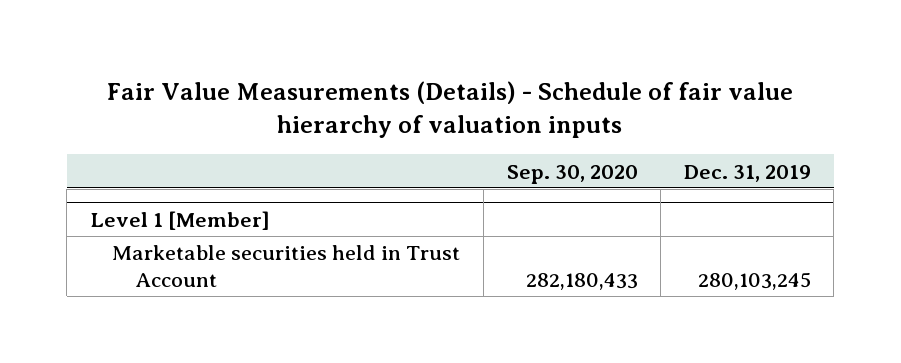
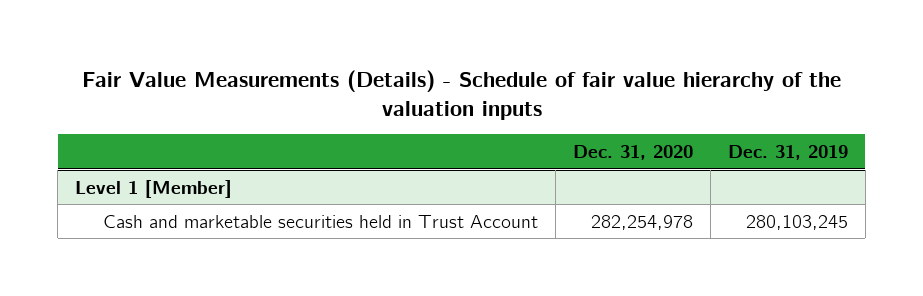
- Fair Value Measurements (Details) - Schedule of fair value hierarchy of valuation inputs
+ Fair Value Measurements (Details) - Schedule of fair value hierarchy of the valuation inputs
- | Sep. 30, 2020 | Dec. 31, 2019
+ | Dec. 31, 2020 | Dec. 31, 2019
@ Level 1 [Member]
- Marketable securities held in Trust Account | 282,180,433 | 280,103,245
+ Cash and marketable securities held in Trust Account | 282,254,978 | 280,103,245

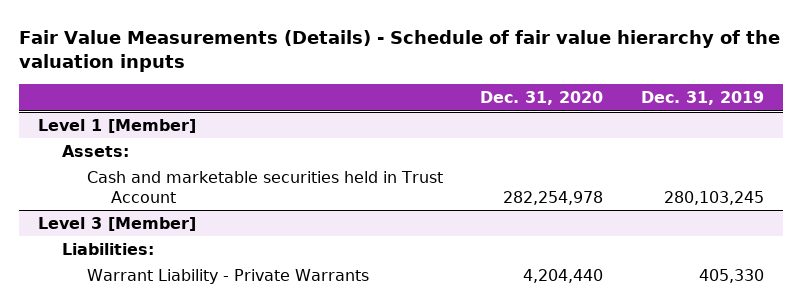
@ Level 1 [Member]
+ Assets:
+ Level 3 [Member]
+ Liabilities:
+ Warrant Liability - Private Warrants | 4,204,440 | 405,330

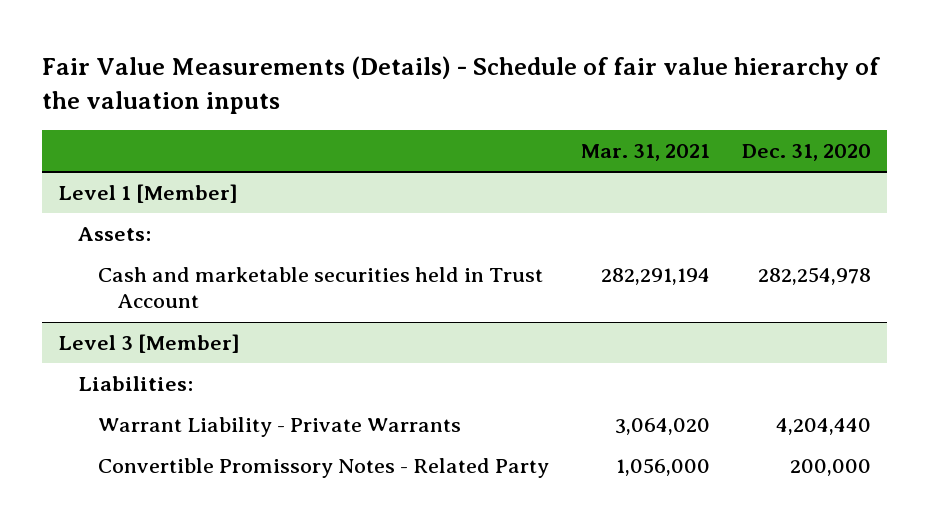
- | Dec. 31, 2020 | Dec. 31, 2019
+ | Mar. 31, 2021 | Dec. 31, 2020
@ Level 3 [Member]
+ Convertible Promissory Notes - Related Party | 1,056,000 | 200,000

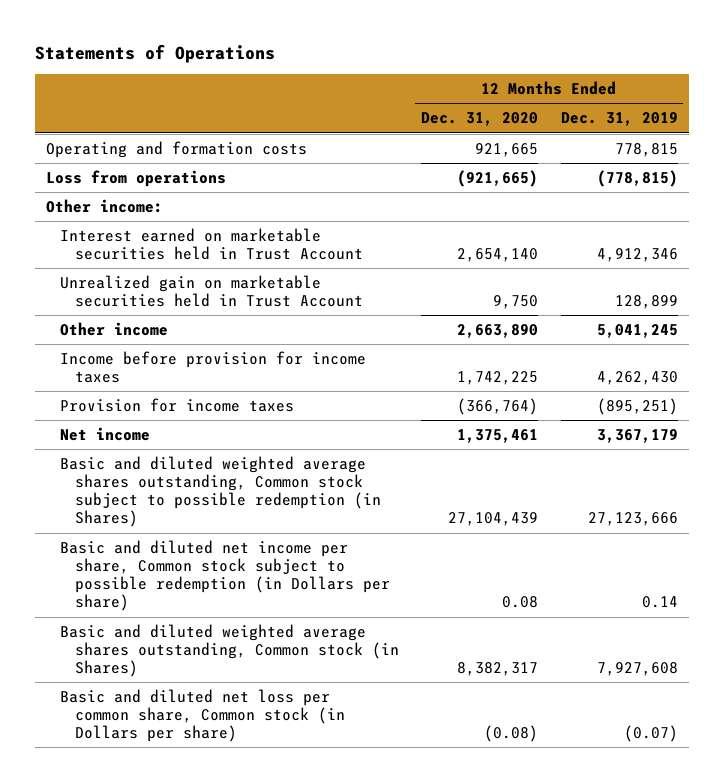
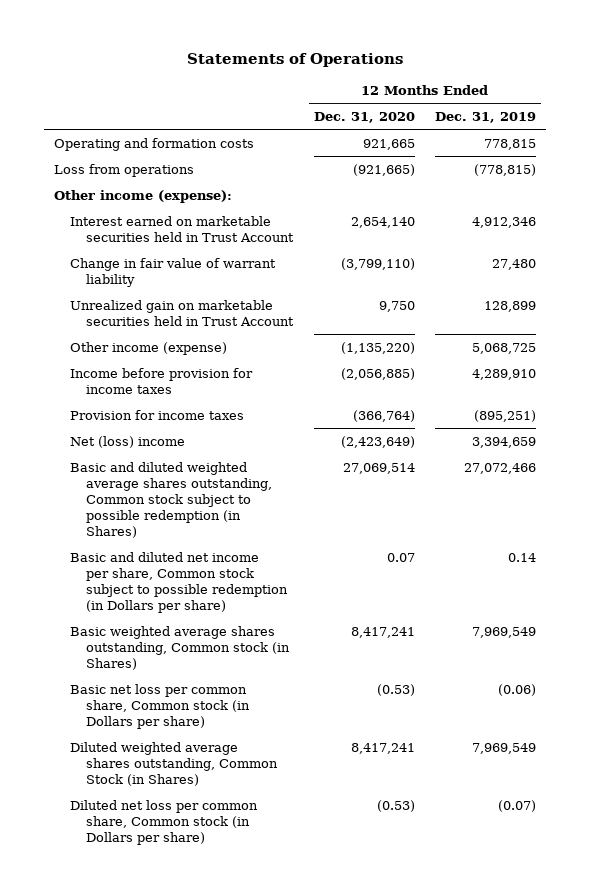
- Other income:
+ Other income (expense):
+ Change in fair value of warrant liability | (3,799,110) | 27,480
- Other income | 2,663,890 | 5,041,245
- Income before provision for income taxes | 1,742,225 | 4,262,430
+ Other income (expense) | (1,135,220) | 5,068,725
+ Income before provision for income taxes | (2,056,885) | 4,289,910
- Net income | 1,375,461 | 3,367,179
- Basic and diluted weighted average shares outstanding, Common stock subject to possible redemption (in Shares) | 27,104,439 | 27,123,666
- Basic and diluted net income per share, Common stock subject to possible redemption (in Dollars per share) | 0.08 | 0.14
- Basic and diluted weighted average shares outstanding, Common stock (in Shares) | 8,382,317 | 7,927,608
- Basic and diluted net loss per common share, Common stock (in Dollars per share) | (0.08) | (0.07)
+ Net (loss) income | (2,423,649) | 3,394,659
+ Basic and diluted weighted average shares outstanding, Common stock subject to possible redemption (in Shares) | 27,069,514 | 27,072,466
+ Basic and diluted net income per share, Common stock subject to possible redemption (in Dollars per share) | 0.07 | 0.14
+ Basic weighted average shares outstanding, Common stock (in Shares) | 8,417,241 | 7,969,549
+ Basic net loss per common share, Common stock (in Dollars per share) | (0.53) | (0.06)
+ Diluted weighted average shares outstanding, Common Stock (in Shares) | 8,417,241 | 7,969,549
+ Diluted net loss per common share, Common stock (in Dollars per share) | (0.53) | (0.07)

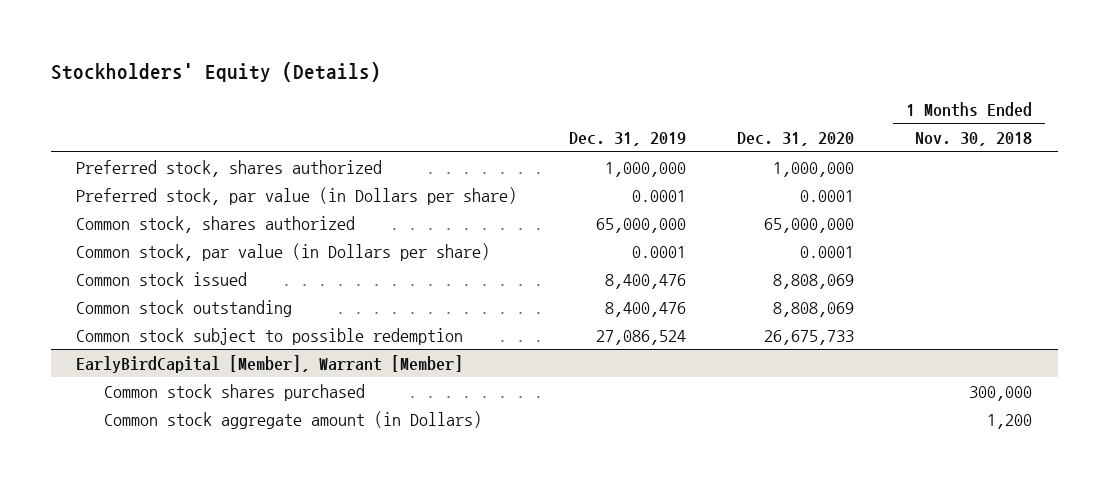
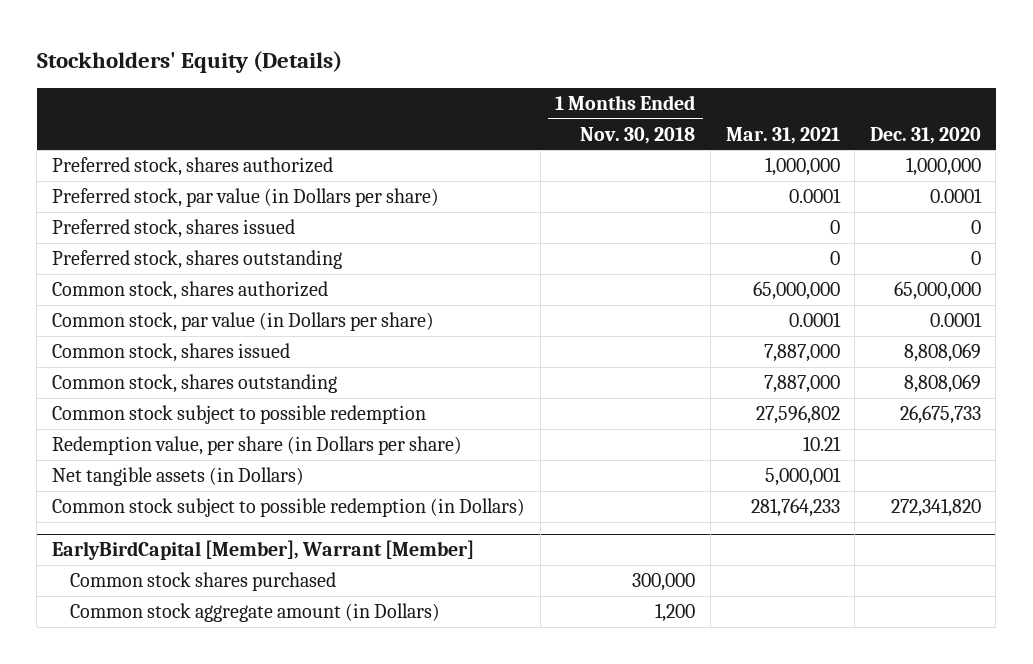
- | Dec. 31, 2019 | Dec. 31, 2020 | 1 Months Ended Nov. 30, 2018
+ | 1 Months Ended Nov. 30, 2018 | Mar. 31, 2021 | Dec. 31, 2020
+ Preferred stock, shares issued | | 0 | 0
+ Preferred stock, shares outstanding | | 0 | 0
- Common stock issued | 8,400,476 | 8,808,069 |
- Common stock outstanding | 8,400,476 | 8,808,069 |
+ Common stock, shares issued | | 7,887,000 | 8,808,069
+ Common stock, shares outstanding | | 7,887,000 | 8,808,069
+ Redemption value, per share (in Dollars per share) | | 10.21 |
+ Net tangible assets (in Dollars) | | 5,000,001 |
+ Common stock subject to possible redemption (in Dollars) | | 281,764,233 | 272,341,820

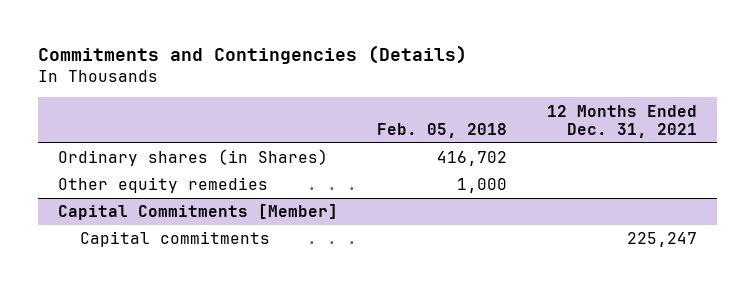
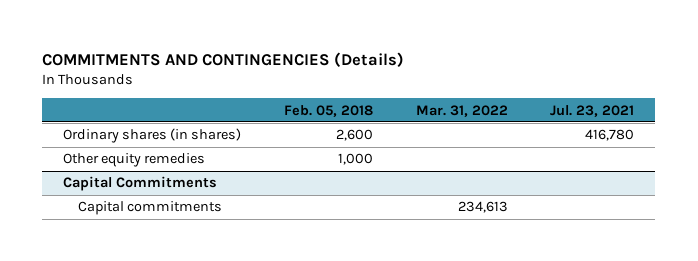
- Commitments and Contingencies (Details)
+ COMMITMENTS AND CONTINGENCIES (Details)
- | Feb. 05, 2018 | 12 Months Ended Dec. 31, 2021
+ | Feb. 05, 2018 | Mar. 31, 2022 | Jul. 23, 2021
- Ordinary shares (in Shares) | 416,702 |
+ Ordinary shares (in shares) | 2,600 | | 416,780
- Capital Commitments [Member]
+ Capital Commitments

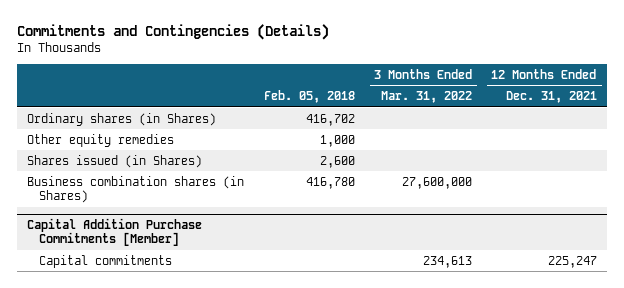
- COMMITMENTS AND CONTINGENCIES (Details)
+ Commitments and Contingencies (Details)
- | Feb. 05, 2018 | Mar. 31, 2022 | Jul. 23, 2021
+ | Feb. 05, 2018 | 3 Months Ended Mar. 31, 2022 | 12 Months Ended Dec. 31, 2021
- Ordinary shares (in shares) | 2,600 | | 416,780
+ Ordinary shares (in Shares) | 416,702 | |
- Capital Commitments
+ Shares issued (in Shares) | 2,600 | |
+ Business combination shares (in Shares) | 416,780 | 27,600,000 |
+ Capital Addition Purchase Commitments [Member]

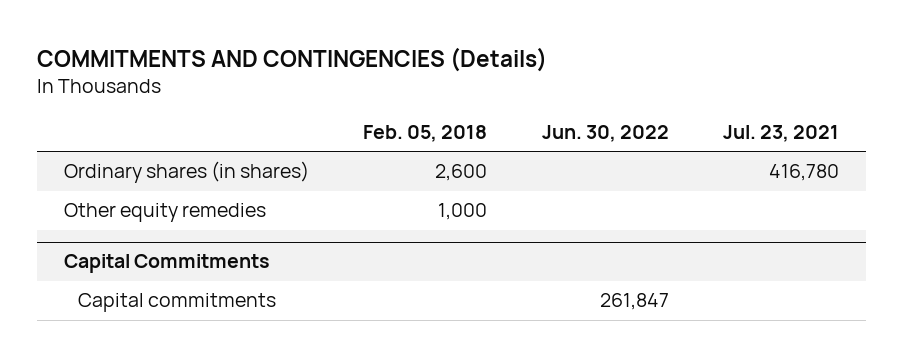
- Commitments and Contingencies (Details)
+ COMMITMENTS AND CONTINGENCIES (Details)
- | Feb. 05, 2018 | 3 Months Ended Mar. 31, 2022 | 12 Months Ended Dec. 31, 2021
+ | Feb. 05, 2018 | Jun. 30, 2022 | Jul. 23, 2021
- Ordinary shares (in Shares) | 416,702 | |
+ Ordinary shares (in shares) | 2,600 | | 416,780
- Shares issued (in Shares) | 2,600 | |
- Business combination shares (in Shares) | 416,780 | 27,600,000 |
- Capital Addition Purchase Commitments [Member]
+ Capital Commitments

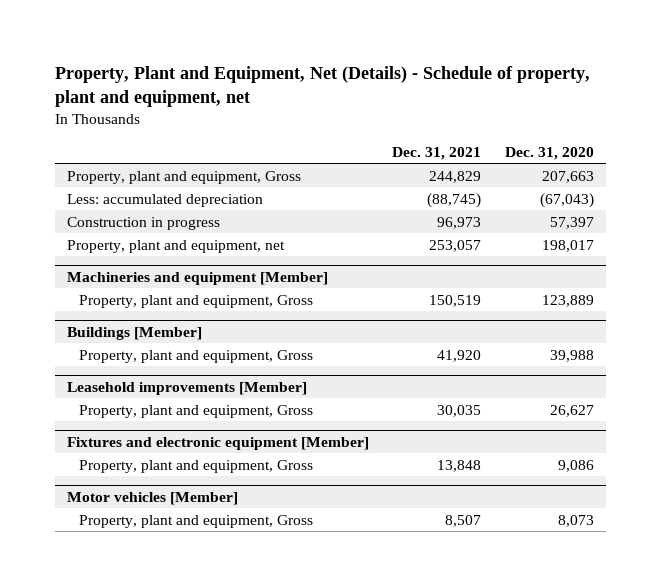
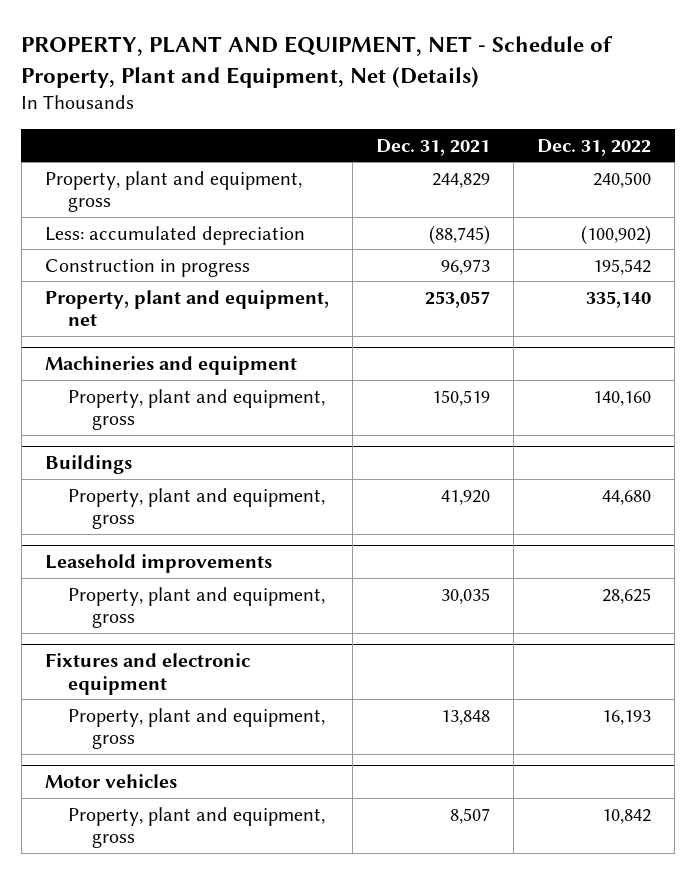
- Property, Plant and Equipment, Net (Details) - Schedule of property, plant and equipment, net
+ PROPERTY, PLANT AND EQUIPMENT, NET - Schedule of Property, Plant and Equipment, Net (Details)
- | Dec. 31, 2021 | Dec. 31, 2020
+ | Dec. 31, 2021 | Dec. 31, 2022
- Property, plant and equipment, Gross | 244,829 | 207,663
+ Property, plant and equipment, gross | 244,829 | 240,500
- Machineries and equipment [Member]
- Property, plant and equipment, Gross | 150,519 | 123,889
- Buildings [Member]
- Property, plant and equipment, Gross | 41,920 | 39,988
- Leasehold improvements [Member]
- Property, plant and equipment, Gross | 30,035 | 26,627
- Fixtures and electronic equipment [Member]
- Property, plant and equipment, Gross | 13,848 | 9,086
- Motor vehicles [Member]
- Property, plant and equipment, Gross | 8,507 | 8,073
+ Machineries and equipment
+ Property, plant and equipment, gross | 150,519 | 140,160
+ Buildings
+ Property, plant and equipment, gross | 41,920 | 44,680
+ Leasehold improvements
+ Property, plant and equipment, gross | 30,035 | 28,625
+ Fixtures and electronic equipment
+ Property, plant and equipment, gross | 13,848 | 16,193
+ Motor vehicles
+ Property, plant and equipment, gross | 8,507 | 10,842

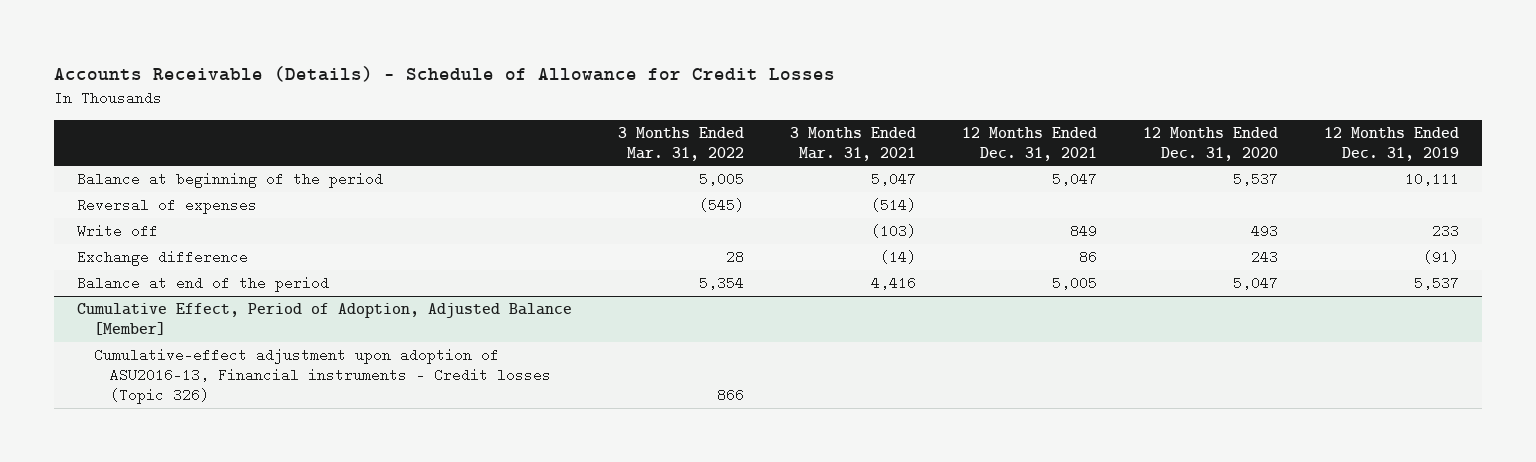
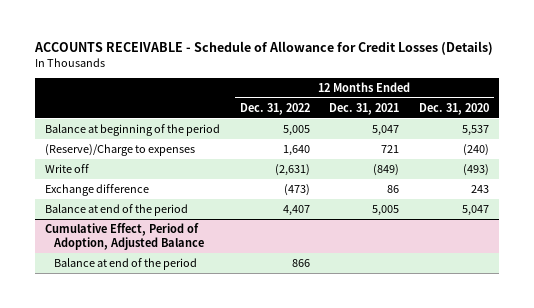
- Accounts Receivable (Details) - Schedule of Allowance for Credit Losses
+ ACCOUNTS RECEIVABLE - Schedule of Allowance for Credit Losses (Details)
- | 3 Months Ended Mar. 31, 2022 | 3 Months Ended Mar. 31, 2021 | 12 Months Ended Dec. 31, 2021 | 12 Months Ended Dec. 31, 2020 | 12 Months Ended Dec. 31, 2019
+ | 12 Months Ended Dec. 31, 2022 | 12 Months Ended Dec. 31, 2021 | 12 Months Ended Dec. 31, 2020
- Reversal of expenses | (545) | (514) | | |
- Write off | | (103) | 849 | 493 | 233
+ (Reserve)/Charge to expenses | 1,640 | 721 | (240)
+ Write off | (2,631) | (849) | (493)
- Cumulative Effect, Period of Adoption, Adjusted Balance [Member]
- Cumulative-effect adjustment upon adoption of ASU2016-13, Financial instruments - Credit losses (Topic 326) | 866 | | | |
+ Cumulative Effect, Period of Adoption, Adjusted Balance
+ Balance at end of the period | 866 | |

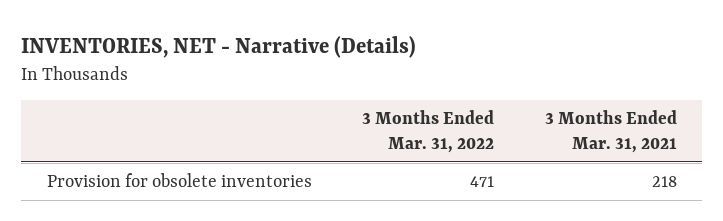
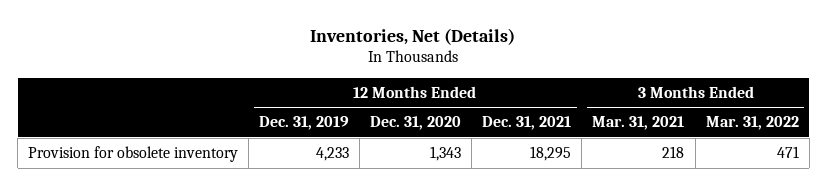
- INVENTORIES, NET - Narrative (Details)
+ Inventories, Net (Details)
- | 3 Months Ended Mar. 31, 2022 | 3 Months Ended Mar. 31, 2021
+ | 12 Months Ended Dec. 31, 2019 | 12 Months Ended Dec. 31, 2020 | 12 Months Ended Dec. 31, 2021 | 3 Months Ended Mar. 31, 2021 | 3 Months Ended Mar. 31, 2022
- Provision for obsolete inventories | 471 | 218
+ Provision for obsolete inventory | 4,233 | 1,343 | 18,295 | 218 | 471

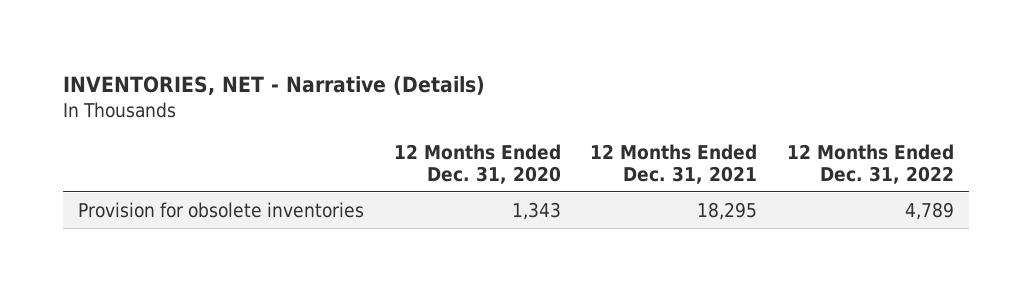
- Inventories, Net (Details)
+ INVENTORIES, NET - Narrative (Details)
- | 12 Months Ended Dec. 31, 2019 | 12 Months Ended Dec. 31, 2020 | 12 Months Ended Dec. 31, 2021 | 3 Months Ended Mar. 31, 2021 | 3 Months Ended Mar. 31, 2022
+ | 12 Months Ended Dec. 31, 2020 | 12 Months Ended Dec. 31, 2021 | 12 Months Ended Dec. 31, 2022
- Provision for obsolete inventory | 4,233 | 1,343 | 18,295 | 218 | 471
+ Provision for obsolete inventories | 1,343 | 18,295 | 4,789

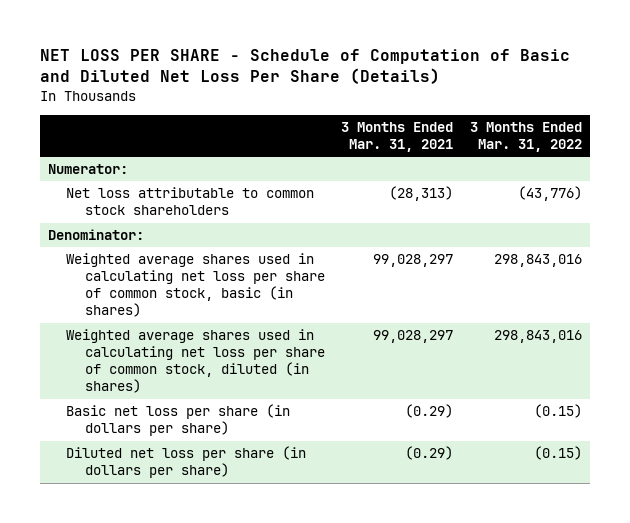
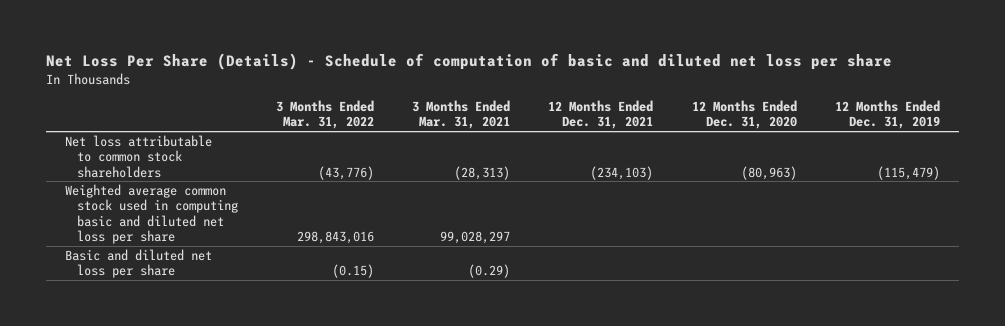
- NET LOSS PER SHARE - Schedule of Computation of Basic and Diluted Net Loss Per Share (Details)
+ Net Loss Per Share (Details) - Schedule of computation of basic and diluted net loss per share
- | 3 Months Ended Mar. 31, 2021 | 3 Months Ended Mar. 31, 2022
+ | 3 Months Ended Mar. 31, 2022 | 3 Months Ended Mar. 31, 2021 | 12 Months Ended Dec. 31, 2021 | 12 Months Ended Dec. 31, 2020 | 12 Months Ended Dec. 31, 2019
- Numerator:
- Denominator:
- Weighted average shares used in calculating net loss per share of common stock, basic (in shares) | 99,028,297 | 298,843,016
- Weighted average shares used in calculating net loss per share of common stock, diluted (in shares) | 99,028,297 | 298,843,016
- Basic net loss per share (in dollars per share) | (0.29) | (0.15)
- Diluted net loss per share (in dollars per share) | (0.29) | (0.15)
+ Weighted average common stock used in computing basic and diluted net loss per share | 298,843,016 | 99,028,297 | | |
+ Basic and diluted net loss per share | (0.15) | (0.29) | | |

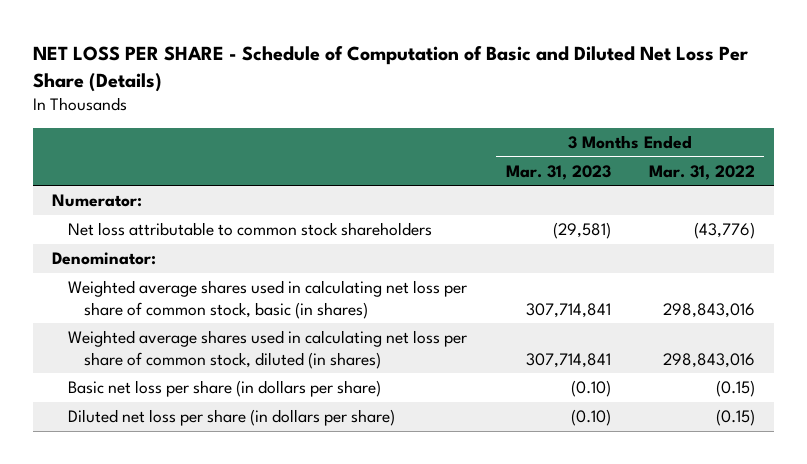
- Net Loss Per Share (Details) - Schedule of computation of basic and diluted net loss per share
+ NET LOSS PER SHARE - Schedule of Computation of Basic and Diluted Net Loss Per Share (Details)
- | 3 Months Ended Mar. 31, 2022 | 3 Months Ended Mar. 31, 2021 | 12 Months Ended Dec. 31, 2021 | 12 Months Ended Dec. 31, 2020 | 12 Months Ended Dec. 31, 2019
+ | 3 Months Ended Mar. 31, 2023 | 3 Months Ended Mar. 31, 2022
+ Numerator:
- Weighted average common stock used in computing basic and diluted net loss per share | 298,843,016 | 99,028,297 | | |
- Basic and diluted net loss per share | (0.15) | (0.29) | | |
+ Denominator:
+ Weighted average shares used in calculating net loss per share of common stock, basic (in shares) | 307,714,841 | 298,843,016
+ Weighted average shares used in calculating net loss per share of common stock, diluted (in shares) | 307,714,841 | 298,843,016
+ Basic net loss per share (in dollars per share) | (0.10) | (0.15)
+ Diluted net loss per share (in dollars per share) | (0.10) | (0.15)

